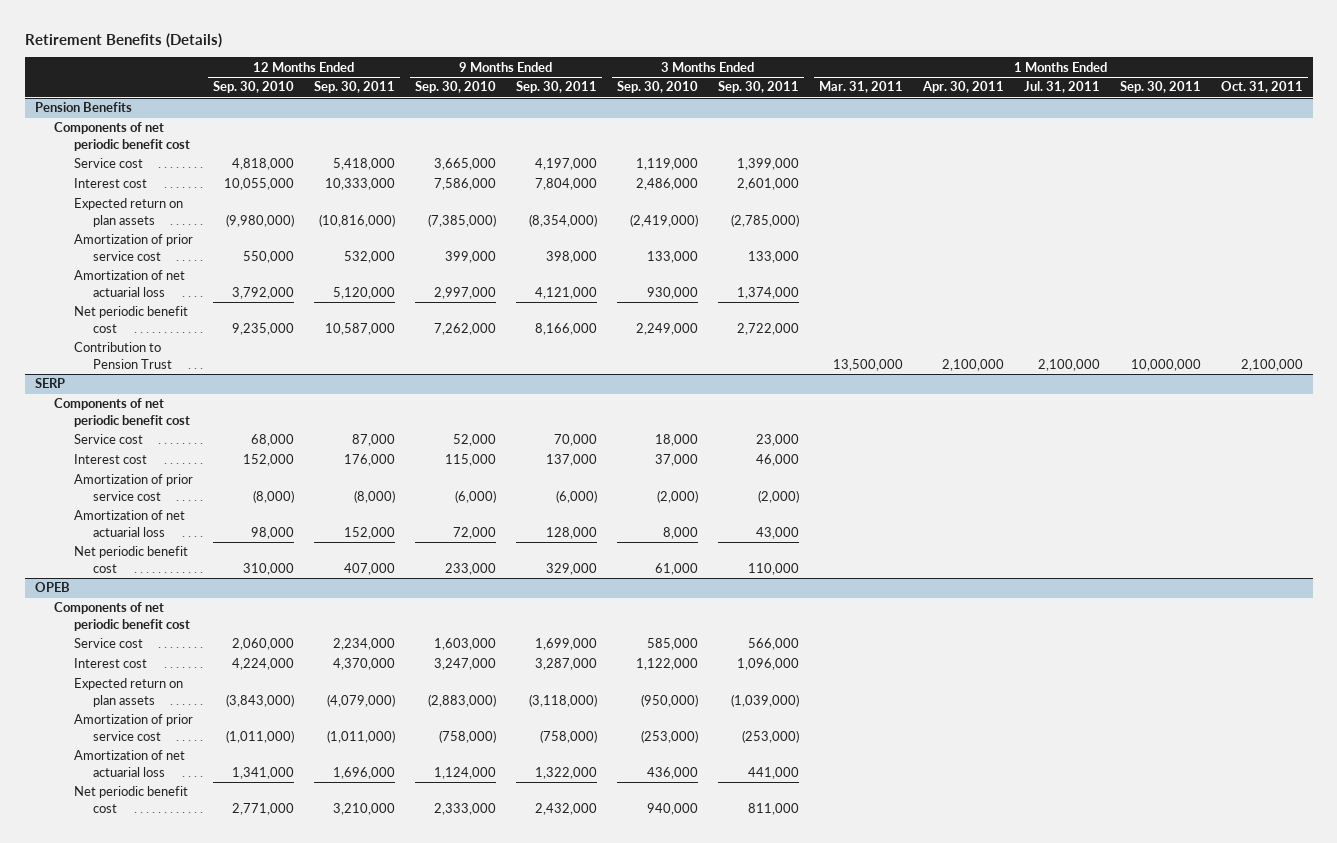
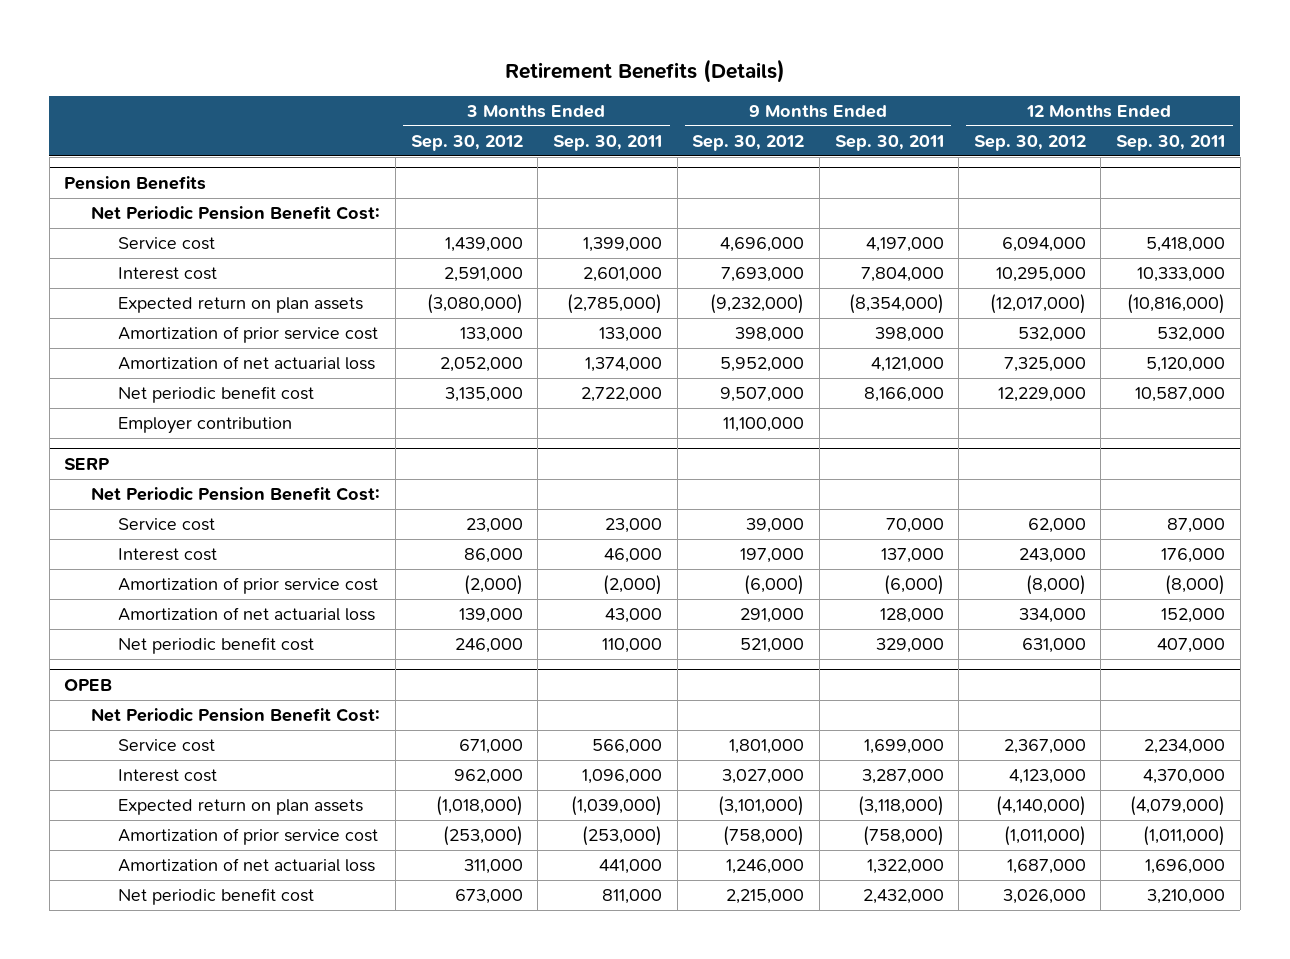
- | 12 Months Ended Sep. 30, 2010 | 12 Months Ended Sep. 30, 2011 | 9 Months Ended Sep. 30, 2010 | 9 Months Ended Sep. 30, 2011 | 3 Months Ended Sep. 30, 2010 | 3 Months Ended Sep. 30, 2011 | 1 Months Ended Mar. 31, 2011 | 1 Months Ended Apr. 30, 2011 | 1 Months Ended Jul. 31, 2011 | 1 Months Ended Sep. 30, 2011 | 1 Months Ended Oct. 31, 2011
+ | 3 Months Ended Sep. 30, 2012 | 3 Months Ended Sep. 30, 2011 | 9 Months Ended Sep. 30, 2012 | 9 Months Ended Sep. 30, 2011 | 12 Months Ended Sep. 30, 2012 | 12 Months Ended Sep. 30, 2011
@ Pension Benefits
- Components of net periodic benefit cost
+ Net Periodic Pension Benefit Cost:
- Contribution to Pension Trust | | | | | | | 13,500,000 | 2,100,000 | 2,100,000 | 10,000,000 | 2,100,000
+ Employer contribution | | | 11,100,000 | | |
@ SERP
- Components of net periodic benefit cost
+ Net Periodic Pension Benefit Cost:
@ OPEB
- Components of net periodic benefit cost
+ Net Periodic Pension Benefit Cost:

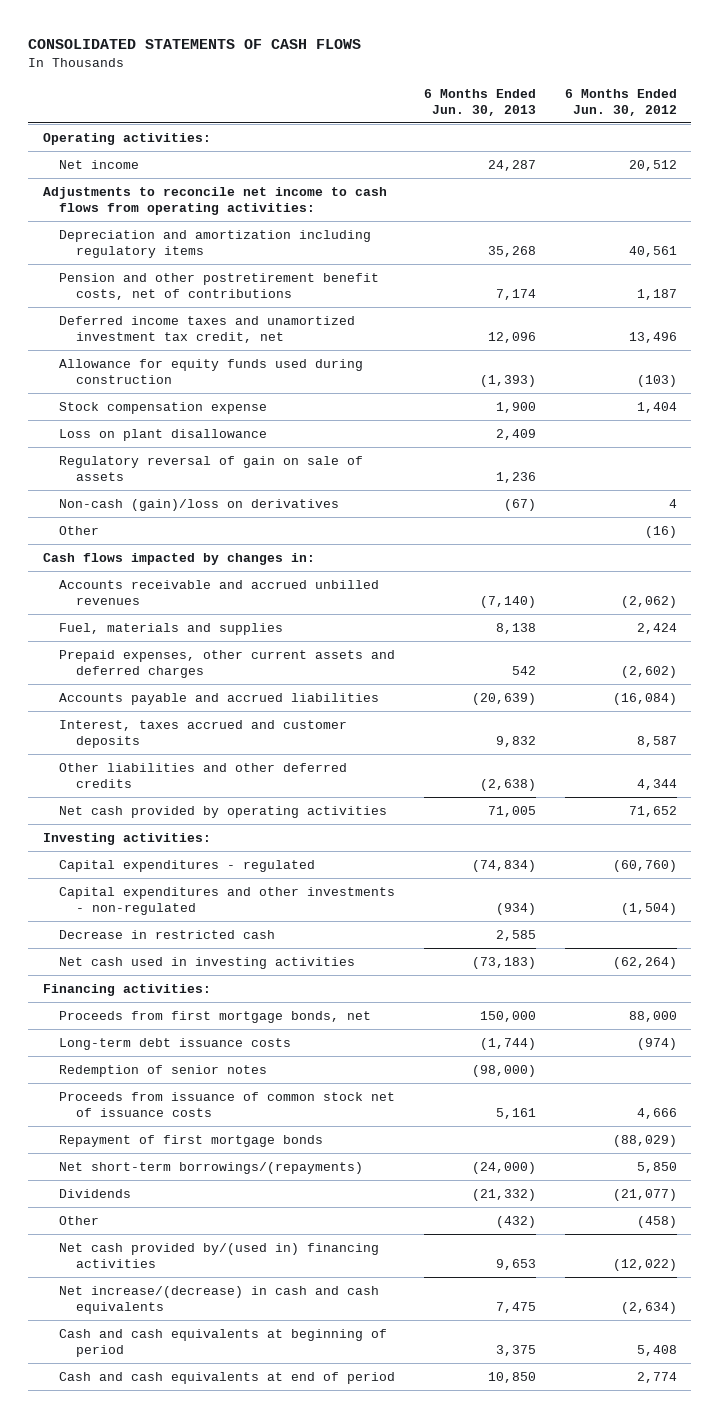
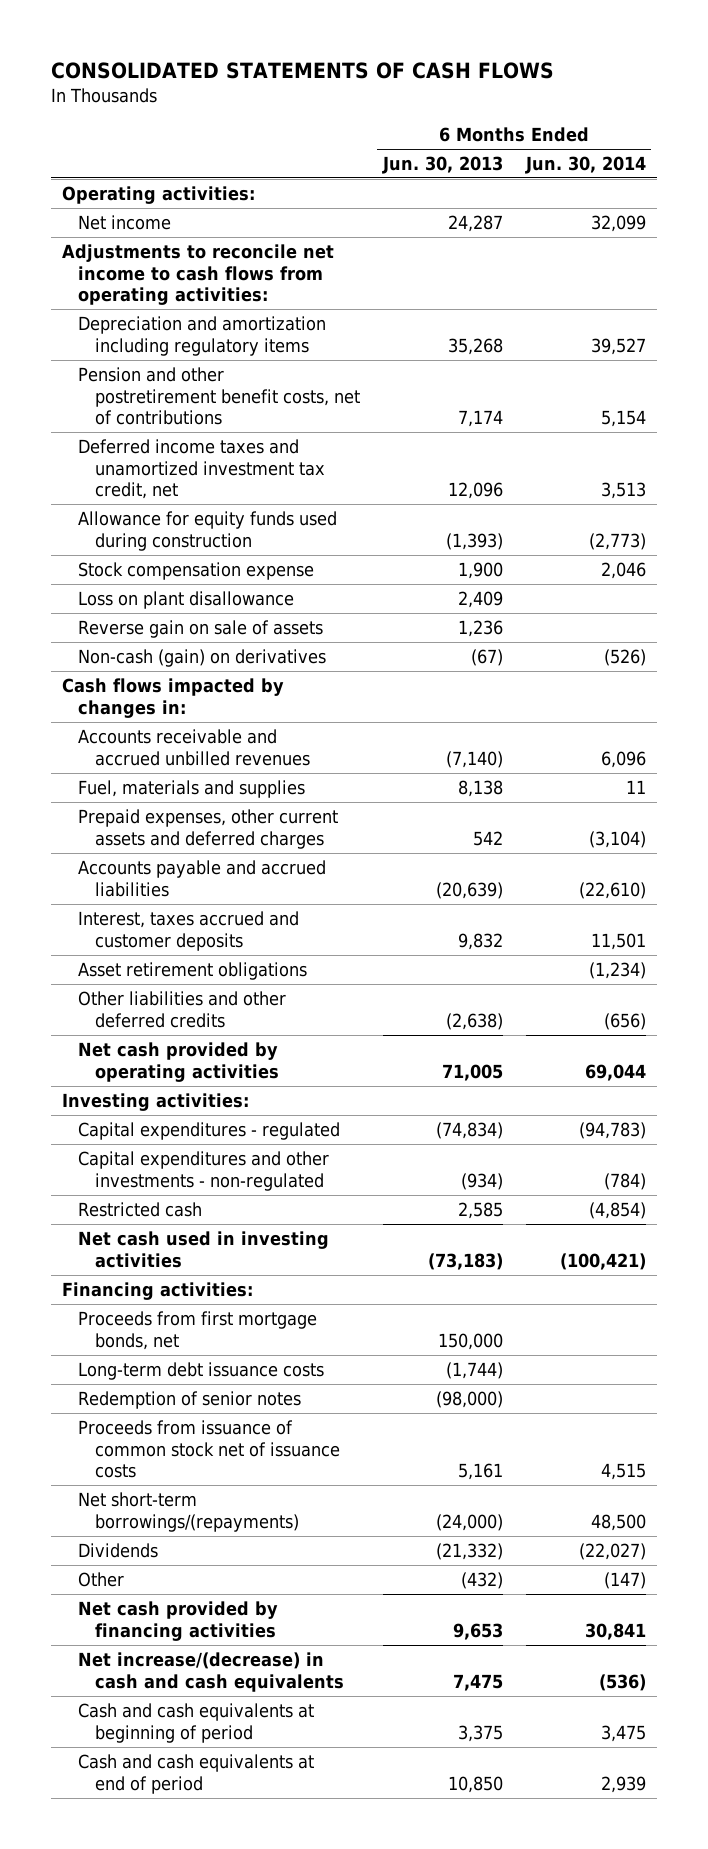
- | 6 Months Ended Jun. 30, 2013 | 6 Months Ended Jun. 30, 2012
+ | 6 Months Ended Jun. 30, 2013 | 6 Months Ended Jun. 30, 2014
- Regulatory reversal of gain on sale of assets | 1,236 |
- Non-cash (gain)/loss on derivatives | (67) | 4
- Other | | (16)
+ Reverse gain on sale of assets | 1,236 |
+ Non-cash (gain) on derivatives | (67) | (526)
+ Asset retirement obligations | | (1,234)
- Decrease in restricted cash | 2,585 |
+ Restricted cash | 2,585 | (4,854)
- Repayment of first mortgage bonds | | (88,029)
- Net cash provided by/(used in) financing activities | 9,653 | (12,022)
+ Net cash provided by financing activities | 9,653 | 30,841

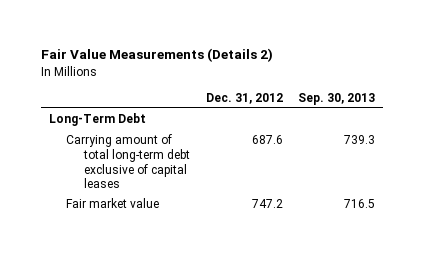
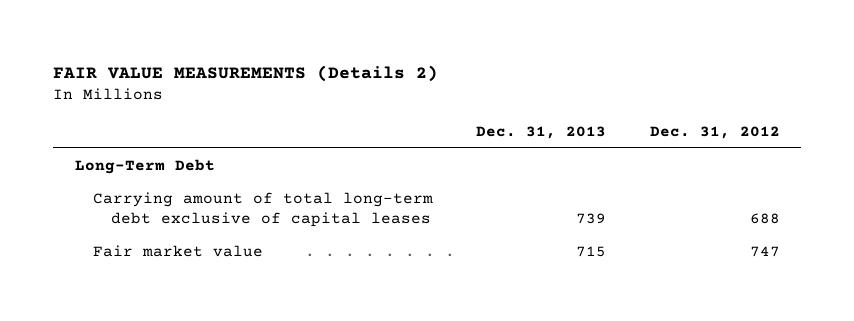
- Fair Value Measurements (Details 2)
+ FAIR VALUE MEASUREMENTS (Details 2)
- | Dec. 31, 2012 | Sep. 30, 2013
+ | Dec. 31, 2013 | Dec. 31, 2012
- Carrying amount of total long-term debt exclusive of capital leases | 687.6 | 739.3
- Fair market value | 747.2 | 716.5
+ Carrying amount of total long-term debt exclusive of capital leases | 739 | 688
+ Fair market value | 715 | 747

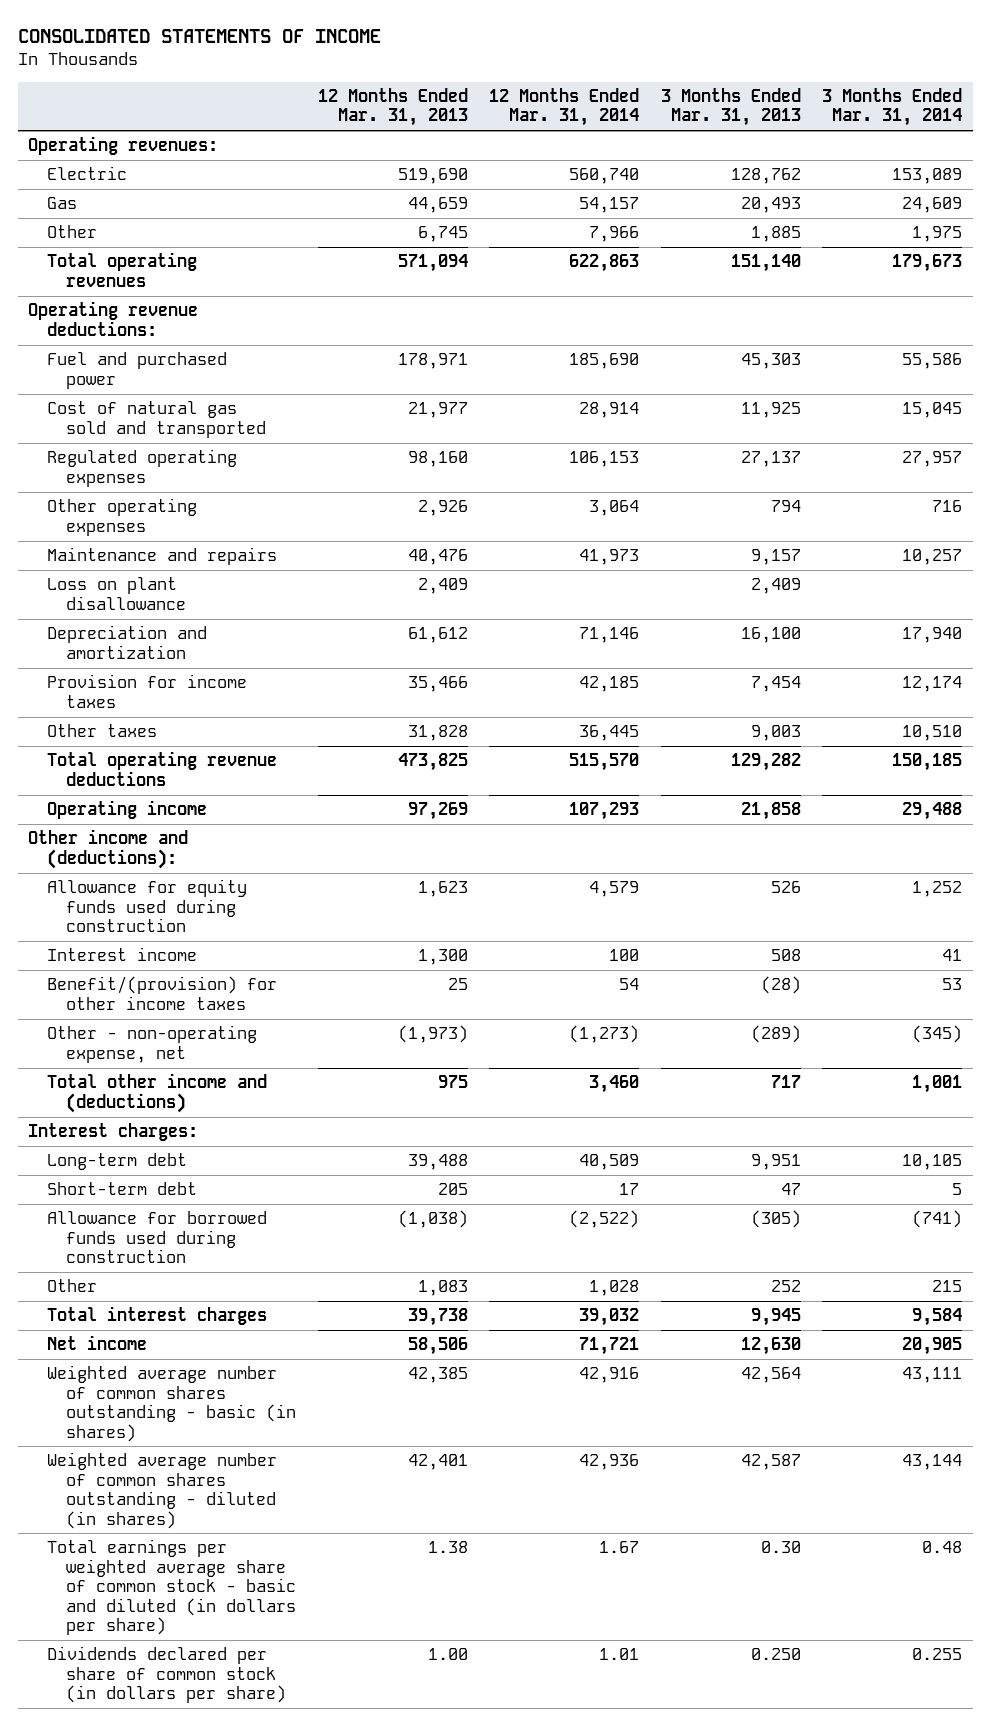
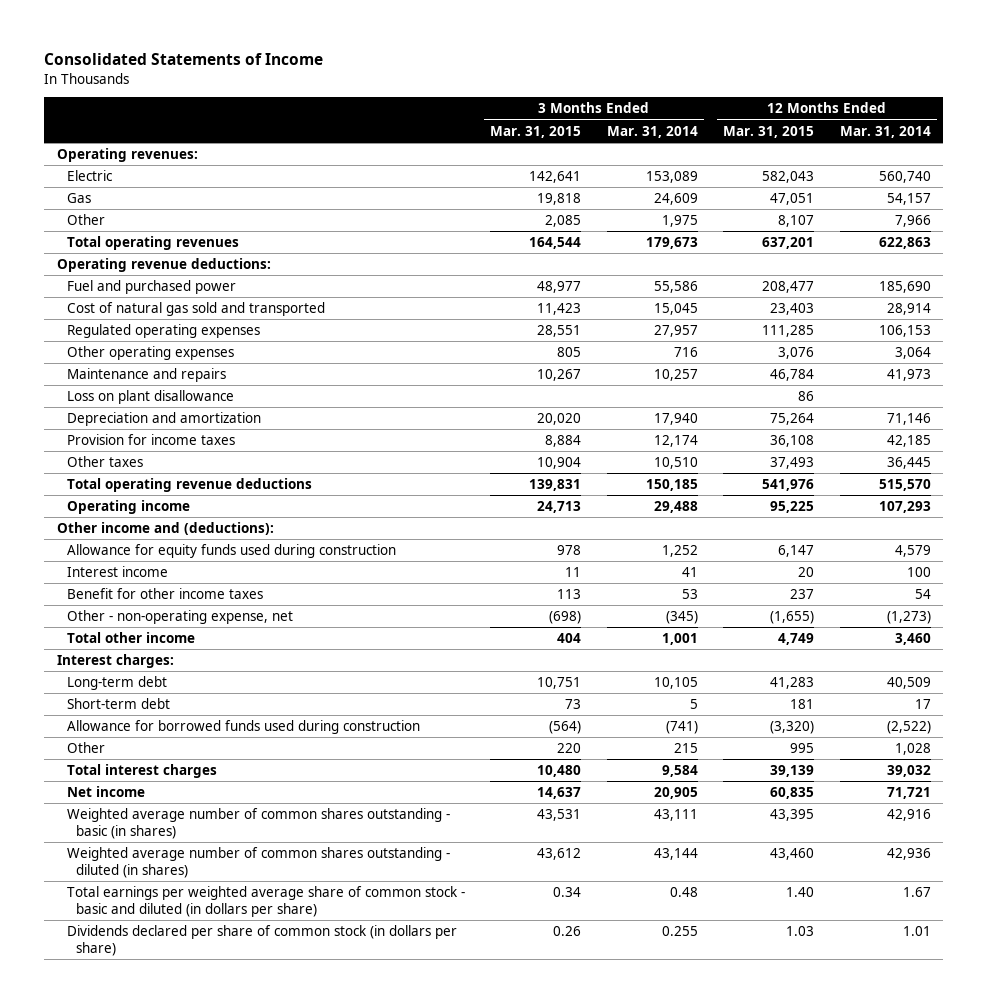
- CONSOLIDATED STATEMENTS OF INCOME
+ Consolidated Statements of Income
- | 12 Months Ended Mar. 31, 2013 | 12 Months Ended Mar. 31, 2014 | 3 Months Ended Mar. 31, 2013 | 3 Months Ended Mar. 31, 2014
+ | 3 Months Ended Mar. 31, 2015 | 3 Months Ended Mar. 31, 2014 | 12 Months Ended Mar. 31, 2015 | 12 Months Ended Mar. 31, 2014
- Benefit/(provision) for other income taxes | 25 | 54 | (28) | 53
+ Benefit for other income taxes | 113 | 53 | 237 | 54
- Total other income and (deductions) | 975 | 3,460 | 717 | 1,001
+ Total other income | 404 | 1,001 | 4,749 | 3,460

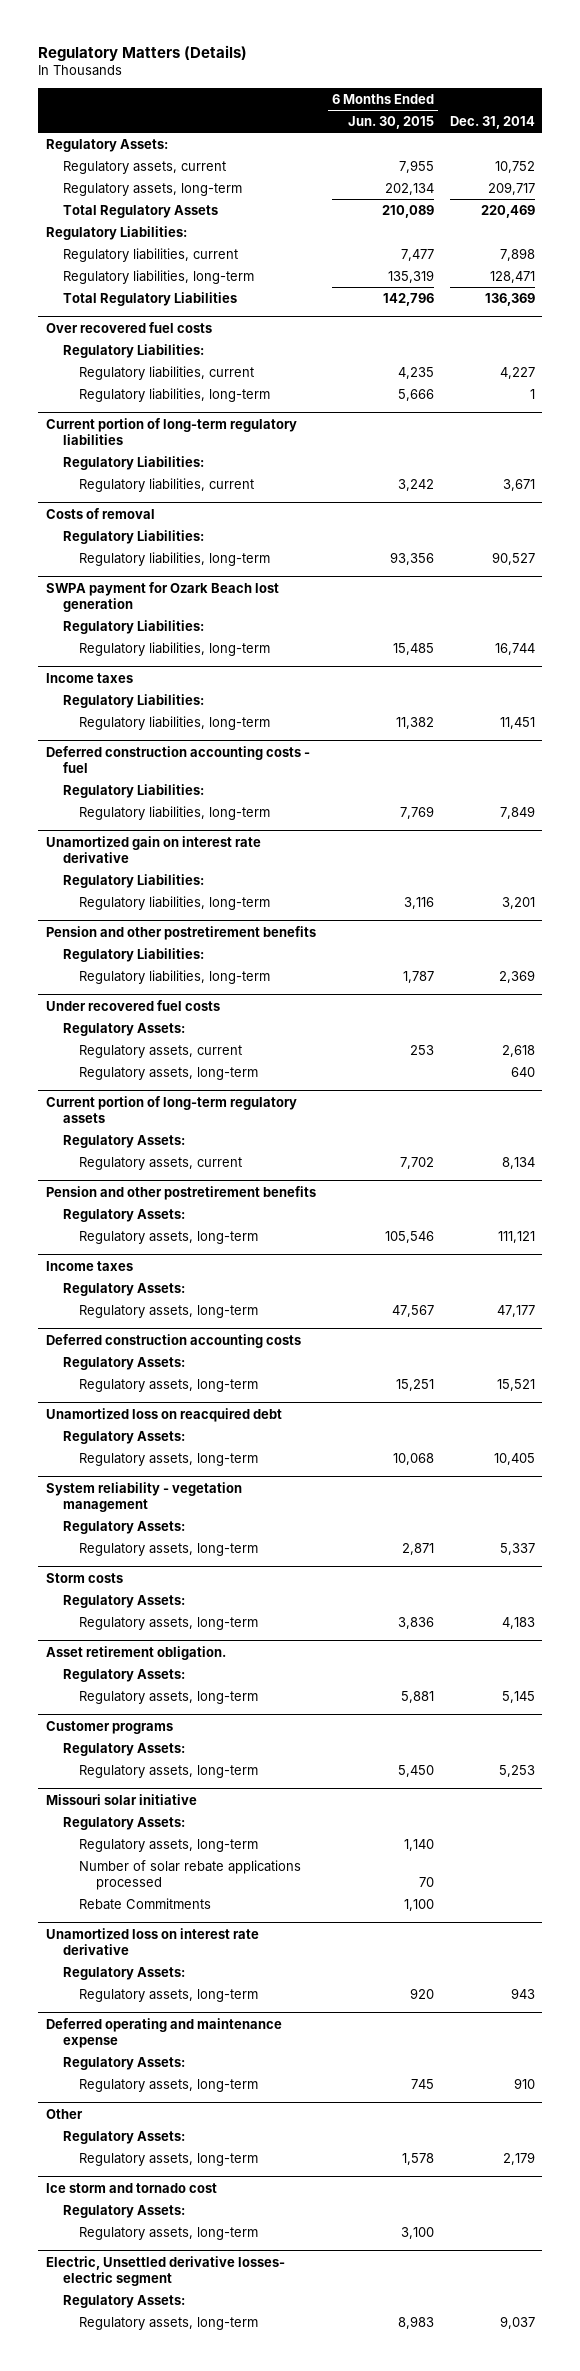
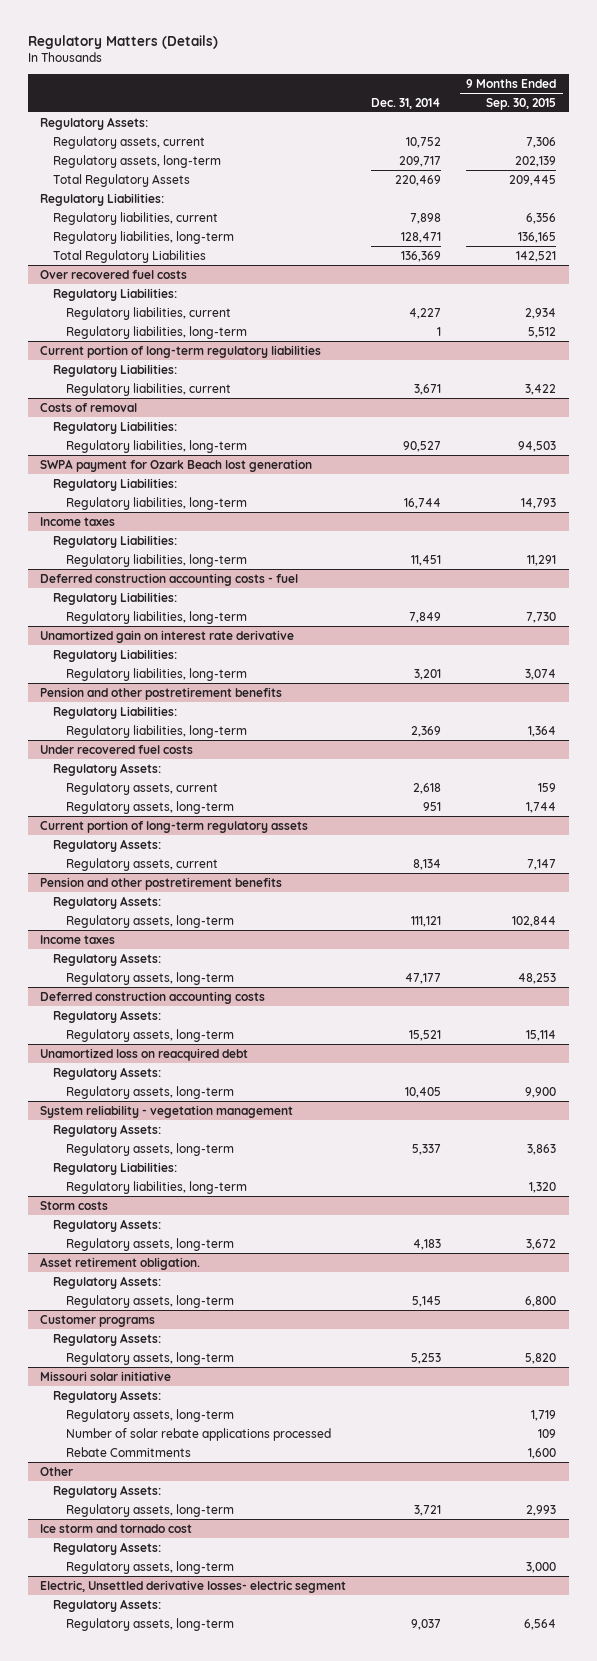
- | 6 Months Ended Jun. 30, 2015 | Dec. 31, 2014
+ | Dec. 31, 2014 | 9 Months Ended Sep. 30, 2015
@ Under recovered fuel costs
- Regulatory assets, long-term | | 640
+ Regulatory assets, long-term | 951 | 1,744
@ System reliability - vegetation management
+ Regulatory Liabilities:
+ Regulatory liabilities, long-term | | 1,320
- Unamortized loss on interest rate derivative
- Regulatory Assets:
- Regulatory assets, long-term | 920 | 943
- Deferred operating and maintenance expense
- Regulatory Assets:
- Regulatory assets, long-term | 745 | 910
@ Other
- Regulatory assets, long-term | 1,578 | 2,179
+ Regulatory assets, long-term | 3,721 | 2,993

